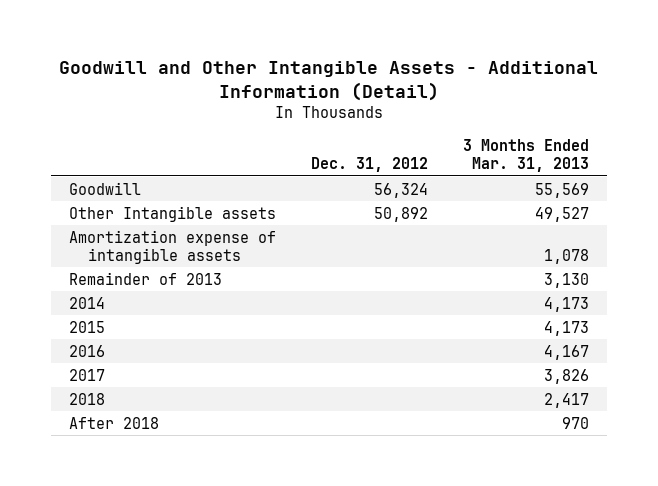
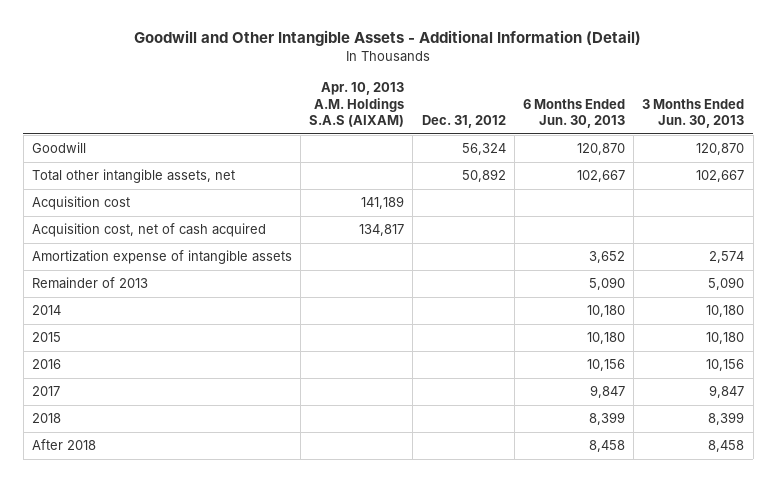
- | Dec. 31, 2012 | 3 Months Ended Mar. 31, 2013
+ | Apr. 10, 2013 A.M. Holdings S.A.S (AIXAM) | Dec. 31, 2012 | 6 Months Ended Jun. 30, 2013 | 3 Months Ended Jun. 30, 2013
- Other Intangible assets | 50,892 | 49,527
+ Total other intangible assets, net | | 50,892 | 102,667 | 102,667
+ Acquisition cost | 141,189 | | |
+ Acquisition cost, net of cash acquired | 134,817 | | |

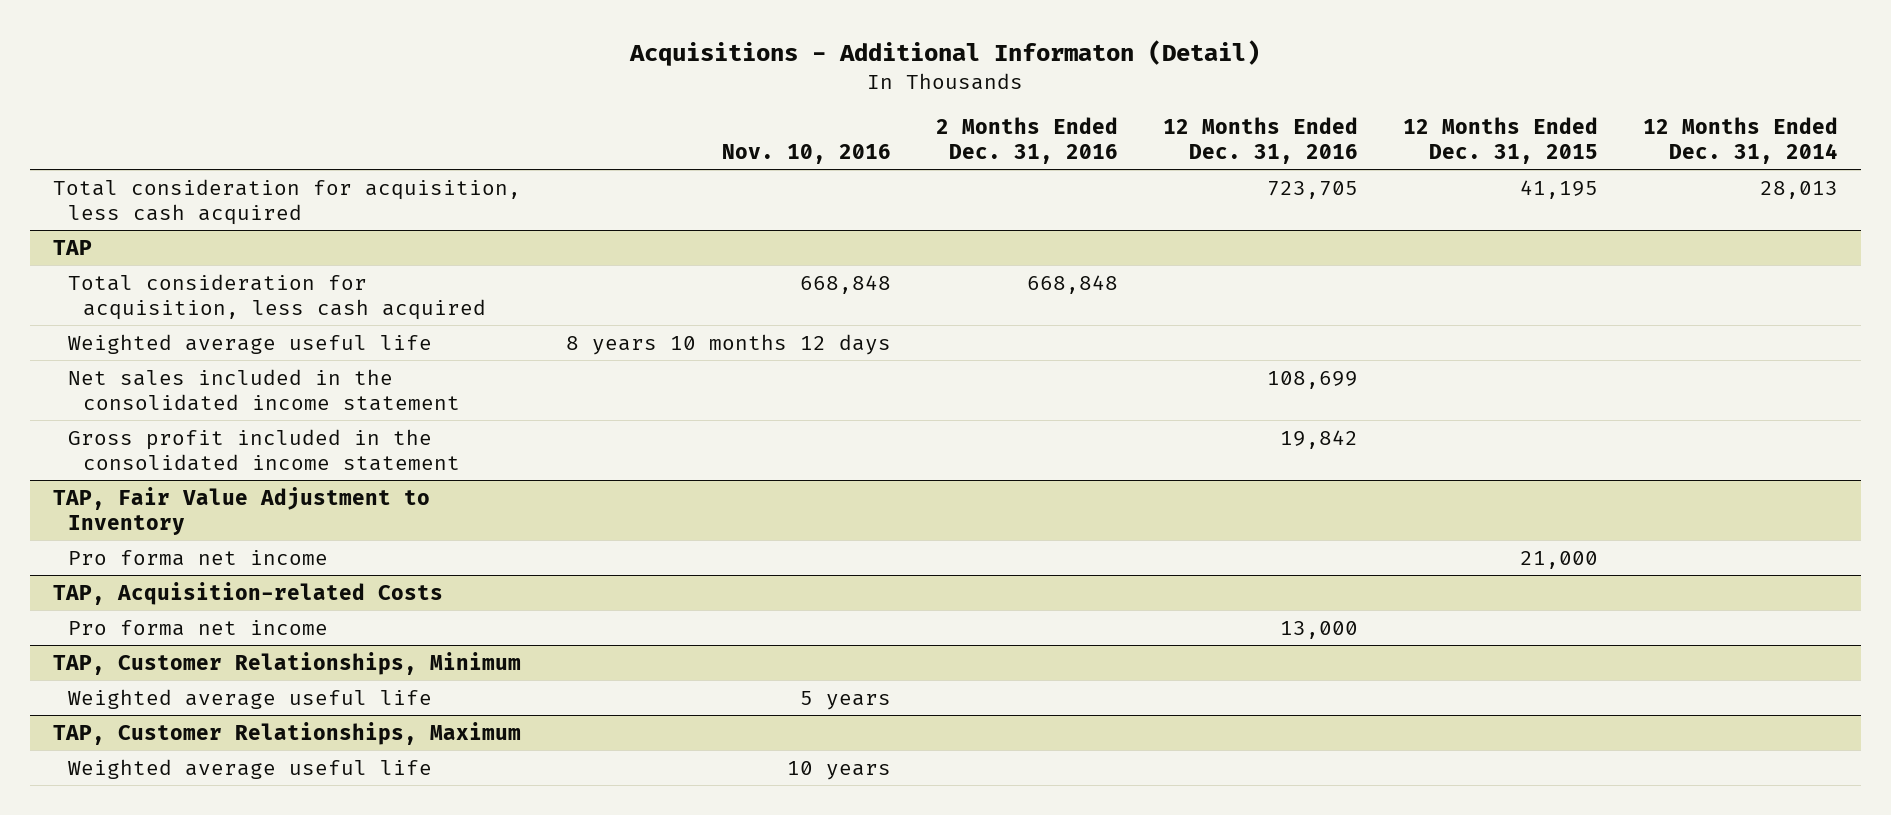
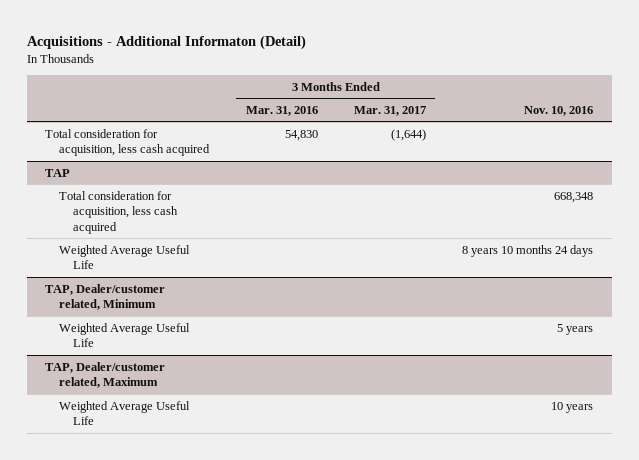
- | Nov. 10, 2016 | 2 Months Ended Dec. 31, 2016 | 12 Months Ended Dec. 31, 2016 | 12 Months Ended Dec. 31, 2015 | 12 Months Ended Dec. 31, 2014
+ | 3 Months Ended Mar. 31, 2016 | 3 Months Ended Mar. 31, 2017 | Nov. 10, 2016
@ TAP
- Total consideration for acquisition, less cash acquired | 668,848 | 668,848 | | |
- Weighted average useful life | 8 years 10 months 12 days | | | |
- Net sales included in the consolidated income statement | | | 108,699 | |
- Gross profit included in the consolidated income statement | | | 19,842 | |
- TAP, Fair Value Adjustment to Inventory
- Pro forma net income | | | | 21,000 |
- TAP, Acquisition-related Costs
- Pro forma net income | | | 13,000 | |
- TAP, Customer Relationships, Minimum
- Weighted average useful life | 5 years | | | |
- TAP, Customer Relationships, Maximum
- Weighted average useful life | 10 years | | | |
@ TAP
+ Total consideration for acquisition, less cash acquired | | | 668,348
+ Weighted Average Useful Life | | | 8 years 10 months 24 days
+ TAP, Dealer/customer related, Minimum
+ Weighted Average Useful Life | | | 5 years
+ TAP, Dealer/customer related, Maximum
+ Weighted Average Useful Life | | | 10 years

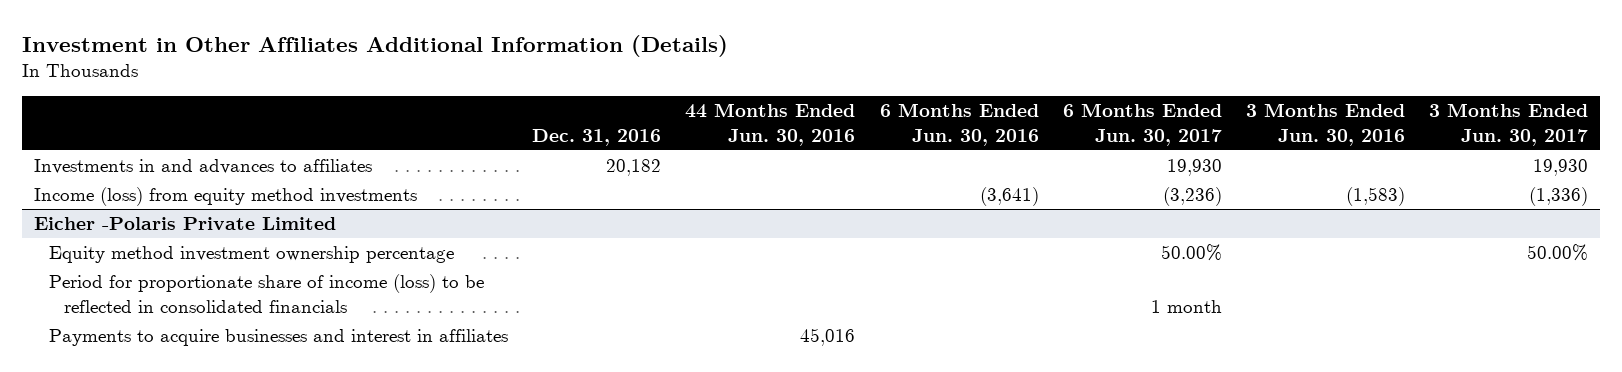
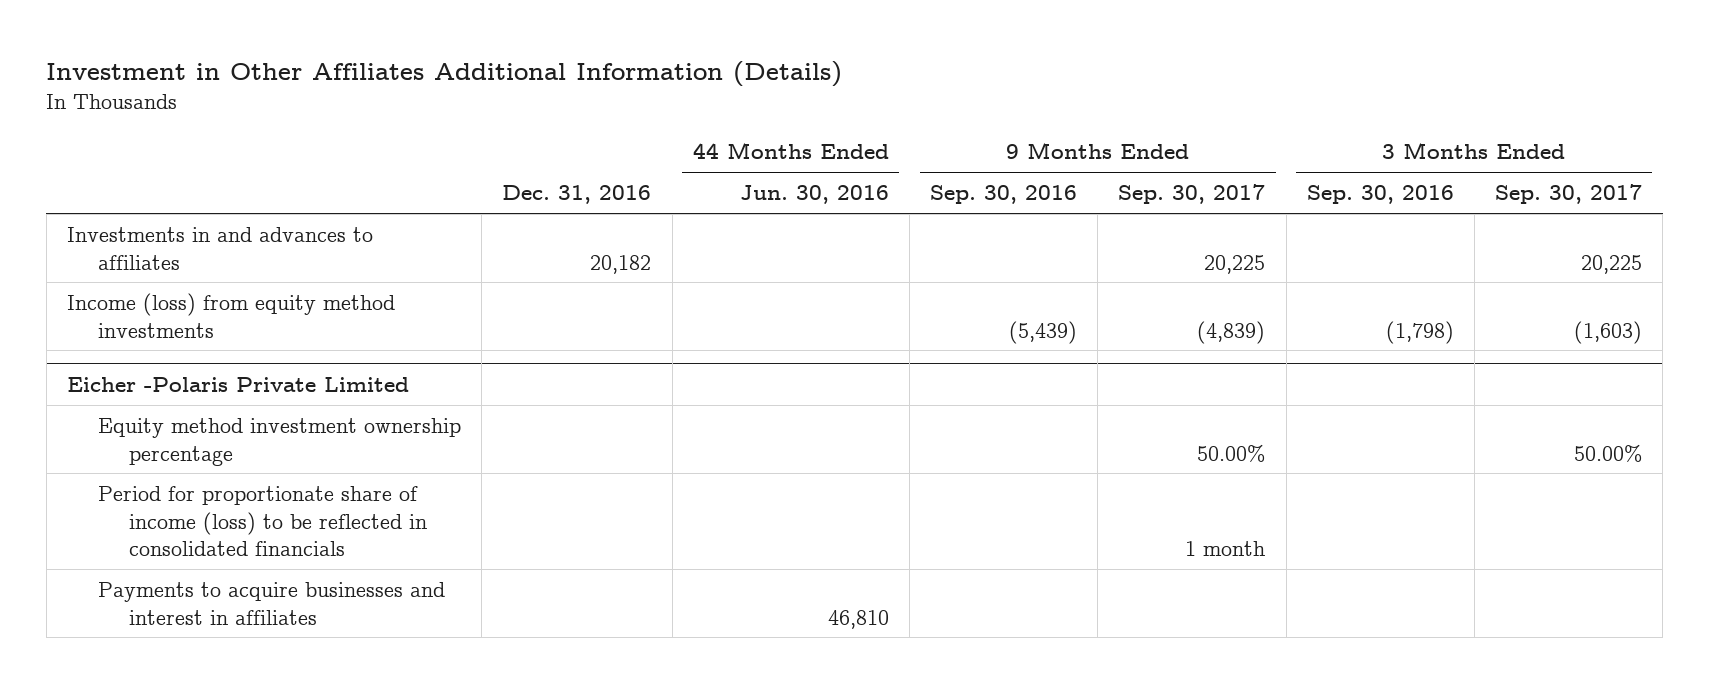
- | Dec. 31, 2016 | 44 Months Ended Jun. 30, 2016 | 6 Months Ended Jun. 30, 2016 | 6 Months Ended Jun. 30, 2017 | 3 Months Ended Jun. 30, 2016 | 3 Months Ended Jun. 30, 2017
+ | Dec. 31, 2016 | 44 Months Ended Jun. 30, 2016 | 9 Months Ended Sep. 30, 2016 | 9 Months Ended Sep. 30, 2017 | 3 Months Ended Sep. 30, 2016 | 3 Months Ended Sep. 30, 2017
@ Eicher -Polaris Private Limited
- Payments to acquire businesses and interest in affiliates | | 45,016 | | | |
+ Payments to acquire businesses and interest in affiliates | | 46,810 | | | |

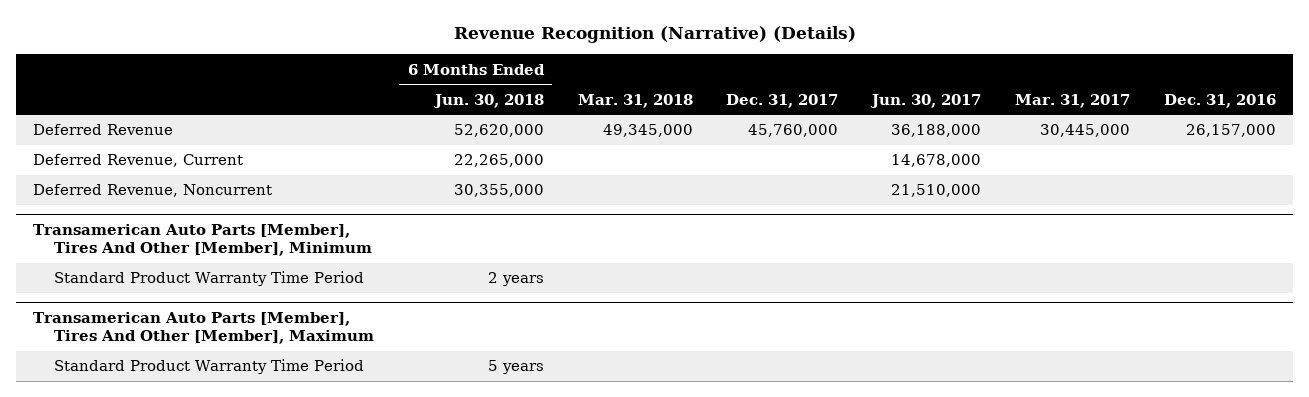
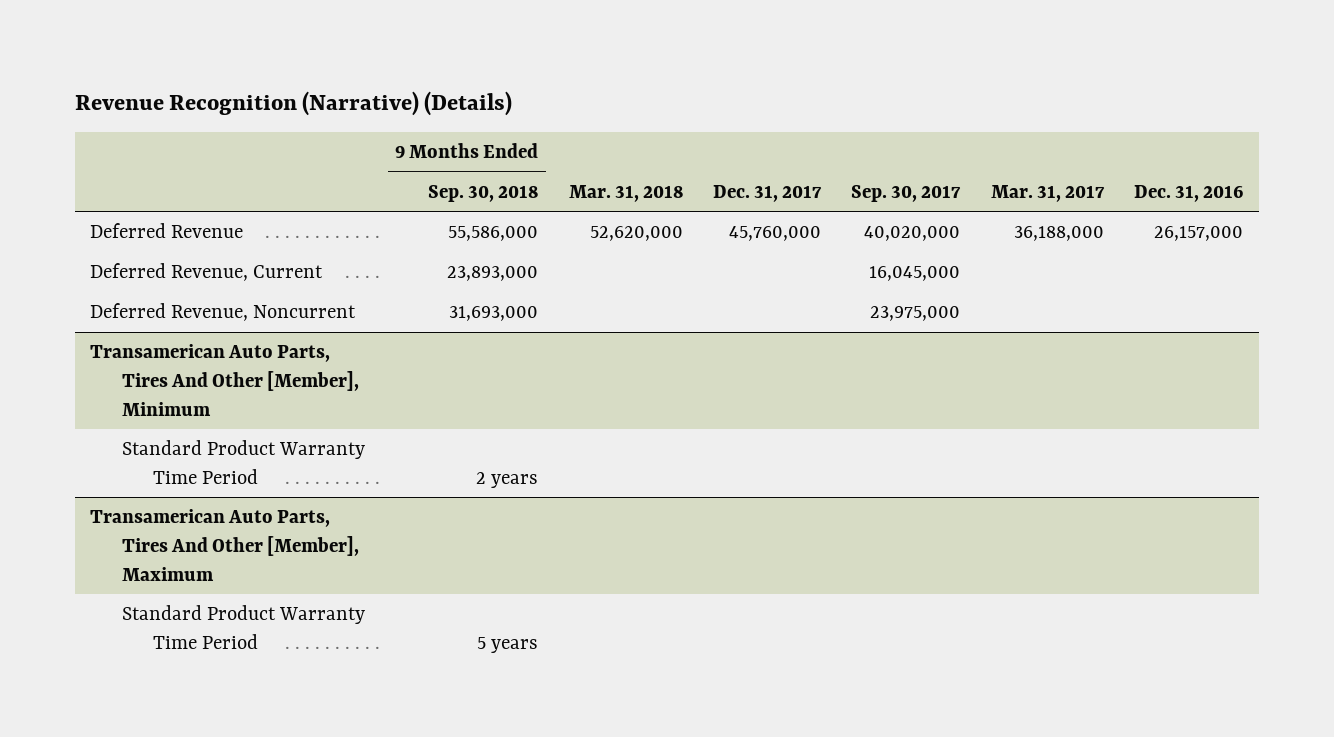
- | 6 Months Ended Jun. 30, 2018 | Mar. 31, 2018 | Dec. 31, 2017 | Jun. 30, 2017 | Mar. 31, 2017 | Dec. 31, 2016
+ | 9 Months Ended Sep. 30, 2018 | Mar. 31, 2018 | Dec. 31, 2017 | Sep. 30, 2017 | Mar. 31, 2017 | Dec. 31, 2016
- Deferred Revenue | 52,620,000 | 49,345,000 | 45,760,000 | 36,188,000 | 30,445,000 | 26,157,000
+ Deferred Revenue | 55,586,000 | 52,620,000 | 45,760,000 | 40,020,000 | 36,188,000 | 26,157,000
- Transamerican Auto Parts [Member], Tires And Other [Member], Minimum
+ Transamerican Auto Parts, Tires And Other [Member], Minimum
- Transamerican Auto Parts [Member], Tires And Other [Member], Maximum
+ Transamerican Auto Parts, Tires And Other [Member], Maximum

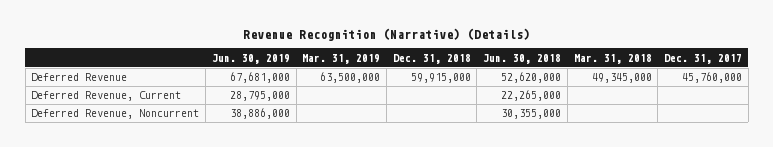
- | 9 Months Ended Sep. 30, 2018 | Mar. 31, 2018 | Dec. 31, 2017 | Sep. 30, 2017 | Mar. 31, 2017 | Dec. 31, 2016
+ | Jun. 30, 2019 | Mar. 31, 2019 | Dec. 31, 2018 | Jun. 30, 2018 | Mar. 31, 2018 | Dec. 31, 2017
- Deferred Revenue | 55,586,000 | 52,620,000 | 45,760,000 | 40,020,000 | 36,188,000 | 26,157,000
+ Deferred Revenue | 67,681,000 | 63,500,000 | 59,915,000 | 52,620,000 | 49,345,000 | 45,760,000
- Transamerican Auto Parts, Tires And Other [Member], Minimum
- Standard Product Warranty Time Period | 2 years | | | | |
- Transamerican Auto Parts, Tires And Other [Member], Maximum
- Standard Product Warranty Time Period | 5 years | | | | |

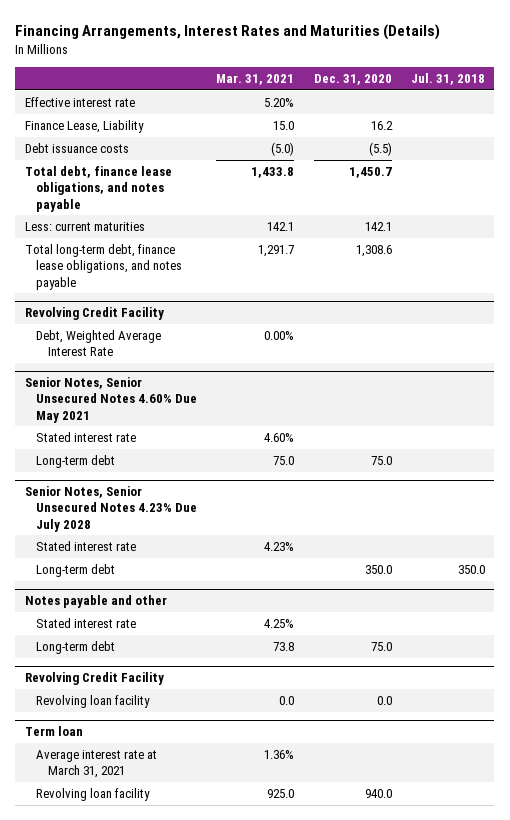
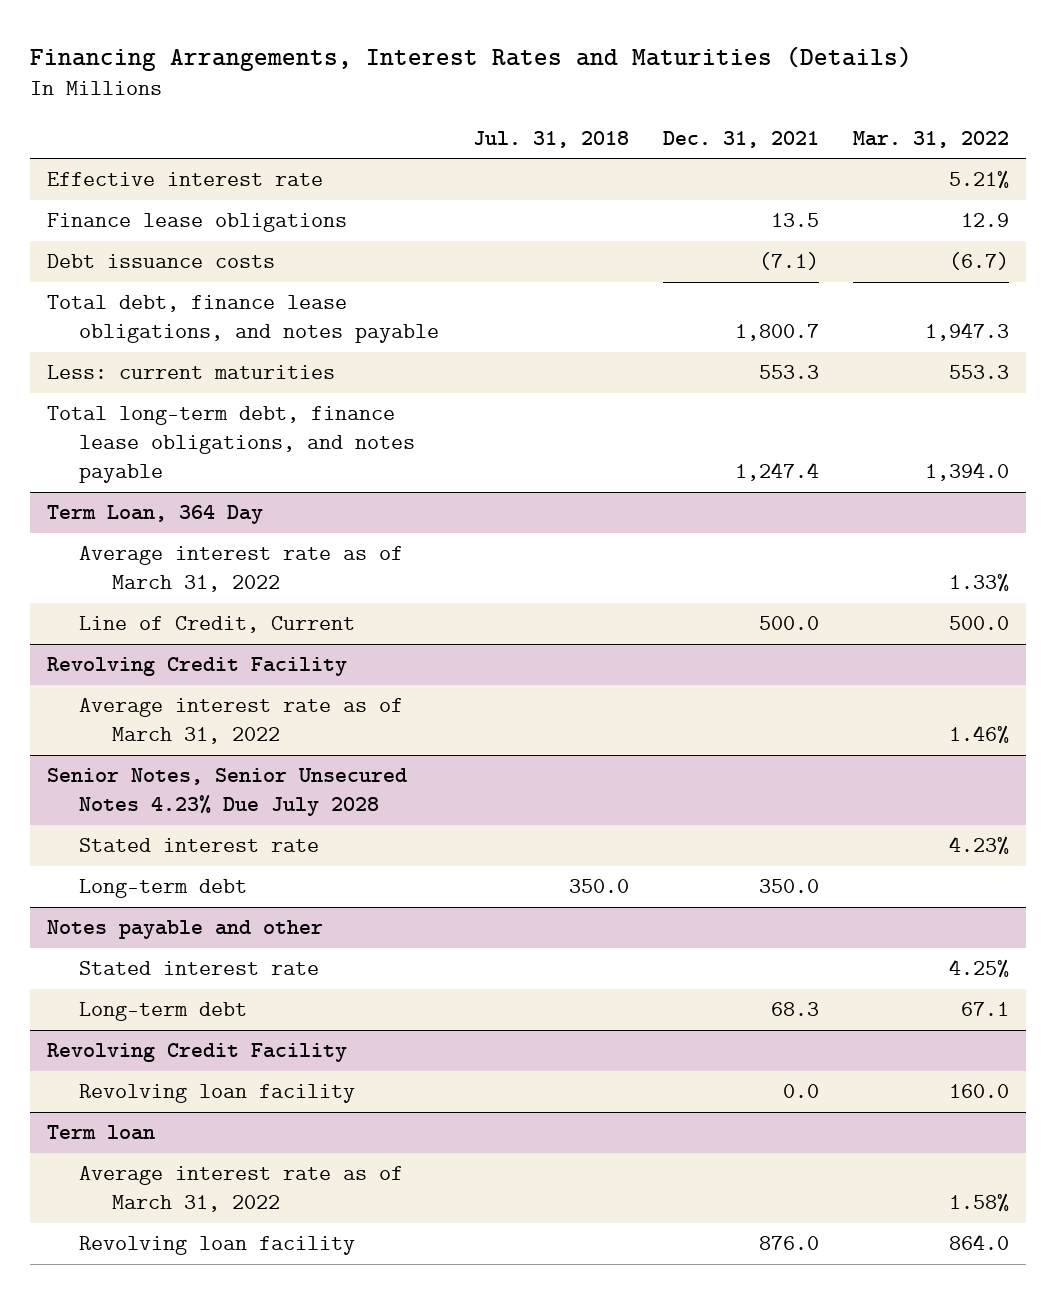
- | Mar. 31, 2021 | Dec. 31, 2020 | Jul. 31, 2018
+ | Jul. 31, 2018 | Dec. 31, 2021 | Mar. 31, 2022
- Finance Lease, Liability | 15.0 | 16.2 |
+ Finance lease obligations | | 13.5 | 12.9
+ Term Loan, 364 Day
+ Average interest rate as of March 31, 2022 | | | 1.33%
+ Line of Credit, Current | | 500.0 | 500.0
@ Revolving Credit Facility
- Debt, Weighted Average Interest Rate | 0.00% | |
- Senior Notes, Senior Unsecured Notes 4.60% Due May 2021
- Stated interest rate | 4.60% | |
- Long-term debt | 75.0 | 75.0 |
@ Revolving Credit Facility
+ Average interest rate as of March 31, 2022 | | | 1.46%
@ Term loan
- Average interest rate at March 31, 2021 | 1.36% | |
+ Average interest rate as of March 31, 2022 | | | 1.58%

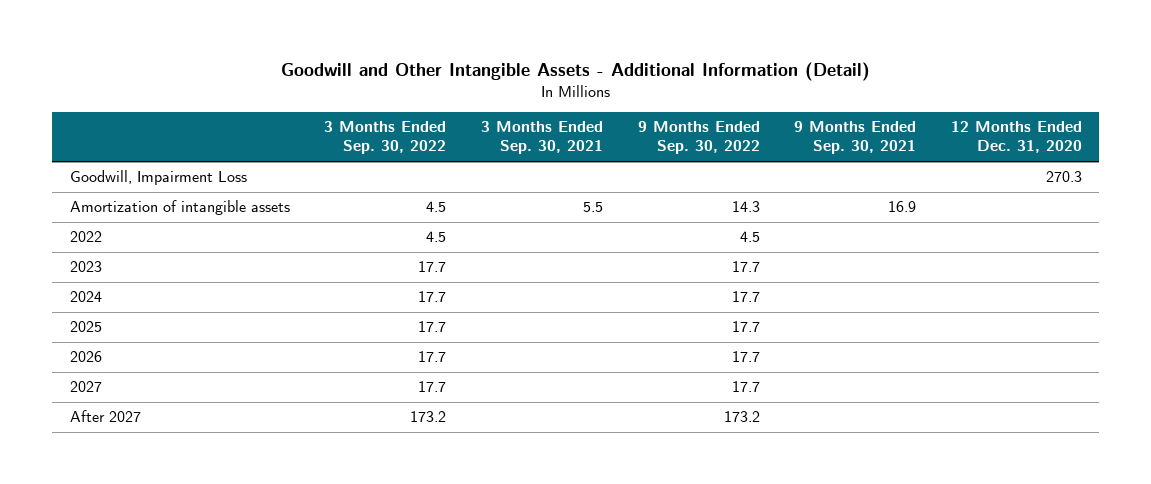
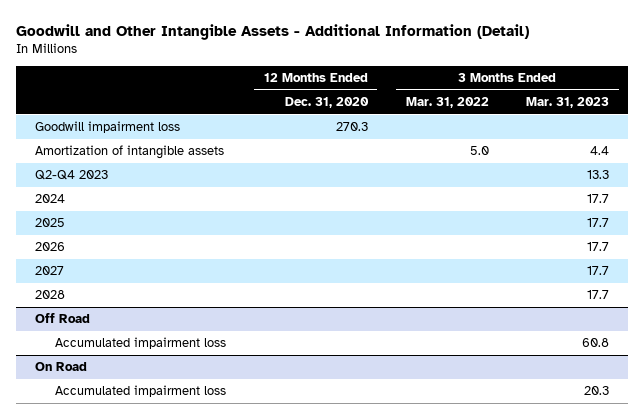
- | 3 Months Ended Sep. 30, 2022 | 3 Months Ended Sep. 30, 2021 | 9 Months Ended Sep. 30, 2022 | 9 Months Ended Sep. 30, 2021 | 12 Months Ended Dec. 31, 2020
+ | 12 Months Ended Dec. 31, 2020 | 3 Months Ended Mar. 31, 2022 | 3 Months Ended Mar. 31, 2023
- Goodwill, Impairment Loss | | | | | 270.3
+ Goodwill impairment loss | 270.3 | |
- 2022 | 4.5 | | 4.5 | |
- 2023 | 17.7 | | 17.7 | |
+ Q2-Q4 2023 | | | 13.3
- After 2027 | 173.2 | | 173.2 | |
+ 2028 | | | 17.7
+ Off Road
+ Accumulated impairment loss | | | 60.8
+ On Road
+ Accumulated impairment loss | | | 20.3

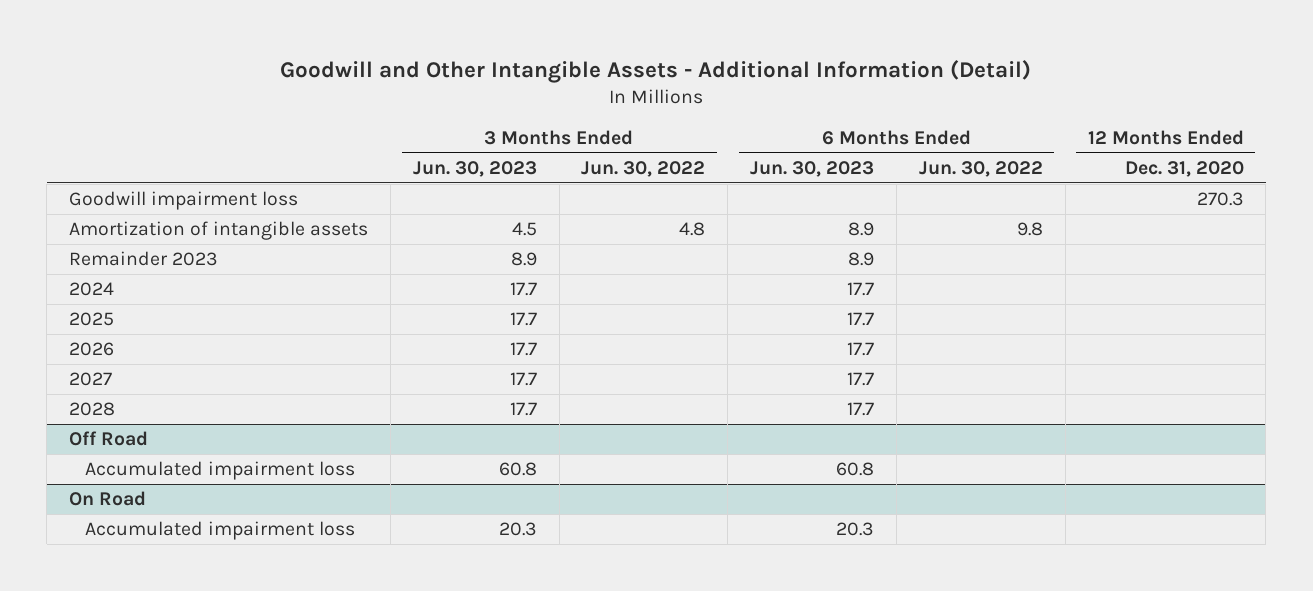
- | 12 Months Ended Dec. 31, 2020 | 3 Months Ended Mar. 31, 2022 | 3 Months Ended Mar. 31, 2023
+ | 3 Months Ended Jun. 30, 2023 | 3 Months Ended Jun. 30, 2022 | 6 Months Ended Jun. 30, 2023 | 6 Months Ended Jun. 30, 2022 | 12 Months Ended Dec. 31, 2020
- Q2-Q4 2023 | | | 13.3
+ Remainder 2023 | 8.9 | | 8.9 | |

